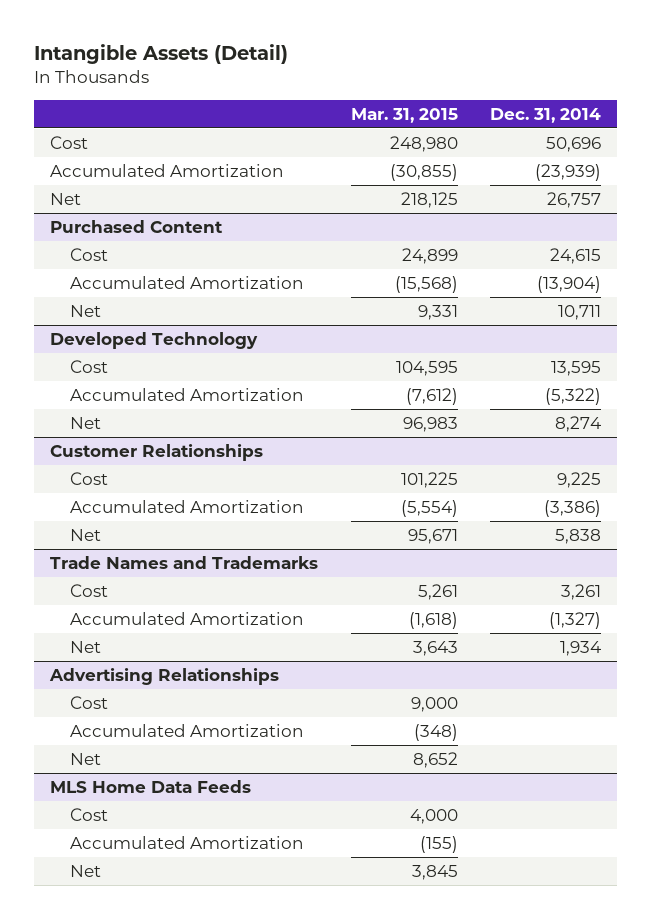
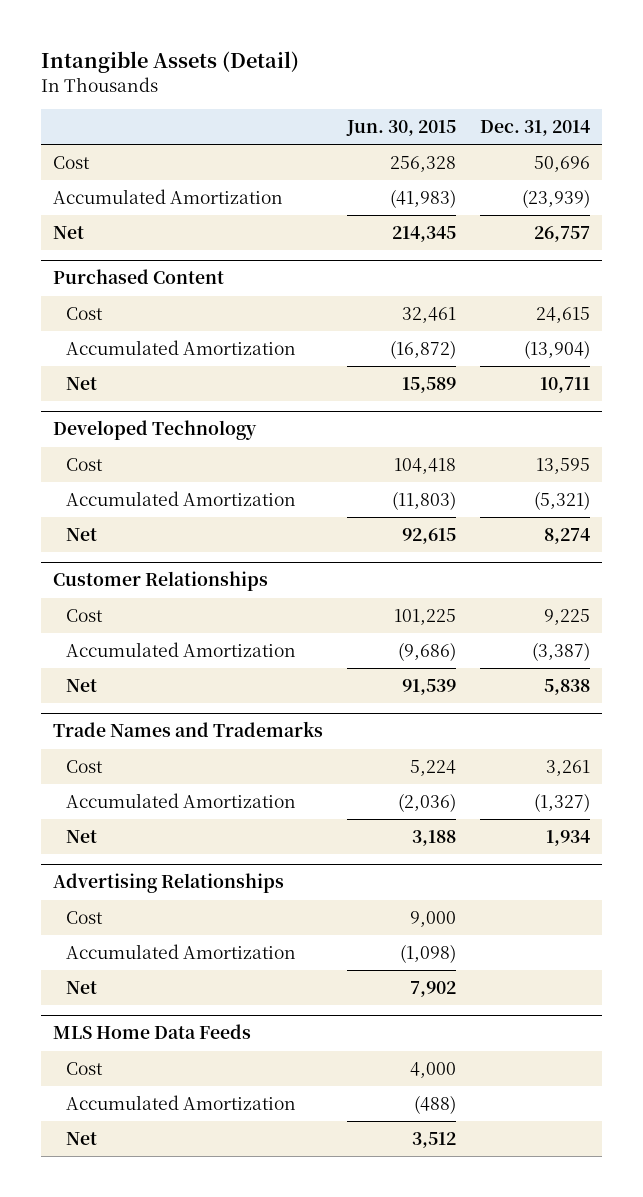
- | Mar. 31, 2015 | Dec. 31, 2014
+ | Jun. 30, 2015 | Dec. 31, 2014
@ Developed Technology
- Accumulated Amortization | (7,612) | (5,322)
+ Accumulated Amortization | (11,803) | (5,321)
@ Customer Relationships
- Accumulated Amortization | (5,554) | (3,386)
+ Accumulated Amortization | (9,686) | (3,387)

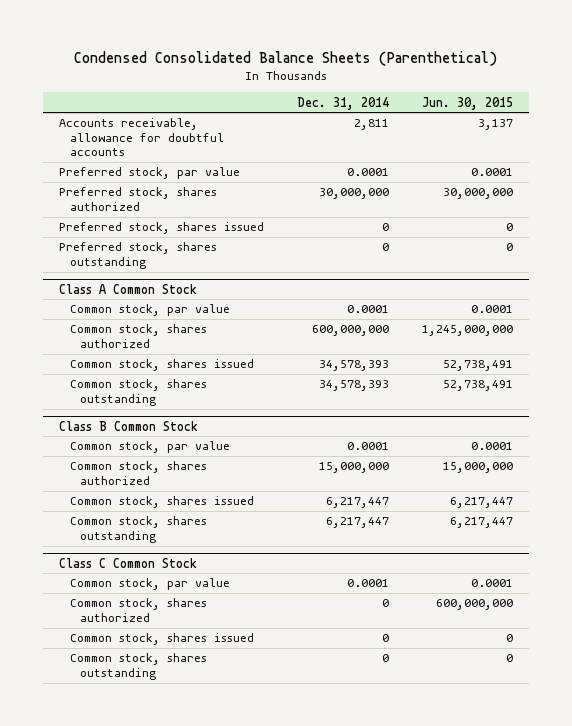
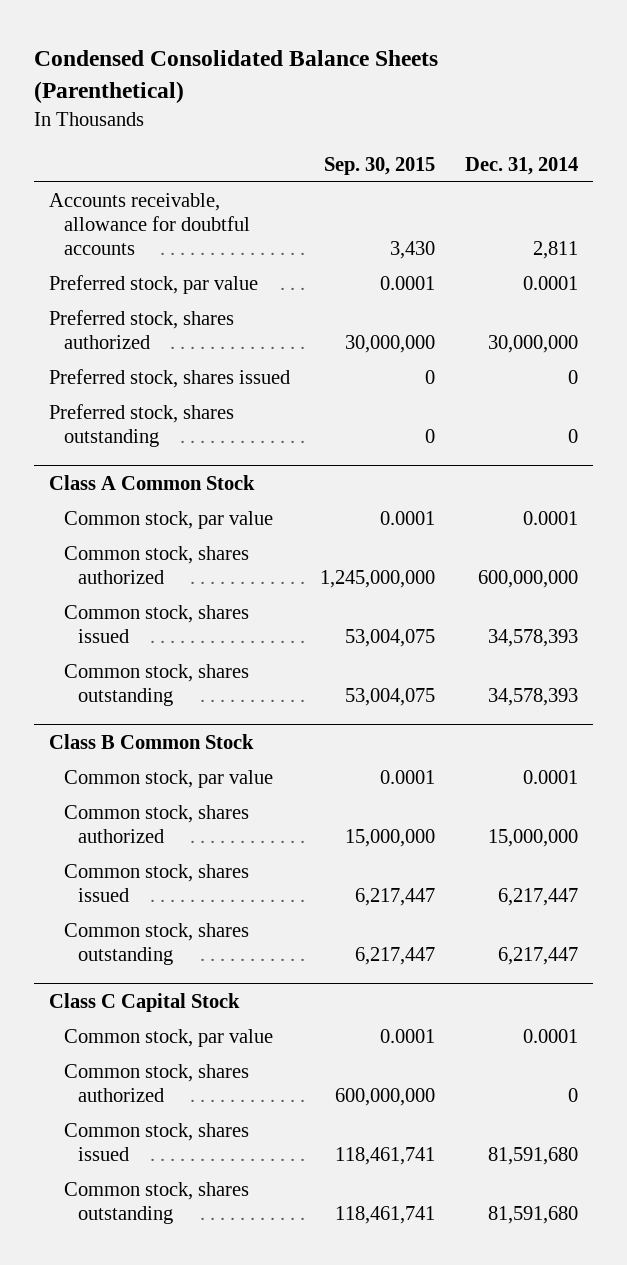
- | Dec. 31, 2014 | Jun. 30, 2015
+ | Sep. 30, 2015 | Dec. 31, 2014
- Class C Common Stock
+ Class C Capital Stock
- Common stock, shares issued | 0 | 0
- Common stock, shares outstanding | 0 | 0
+ Common stock, shares issued | 118,461,741 | 81,591,680
+ Common stock, shares outstanding | 118,461,741 | 81,591,680

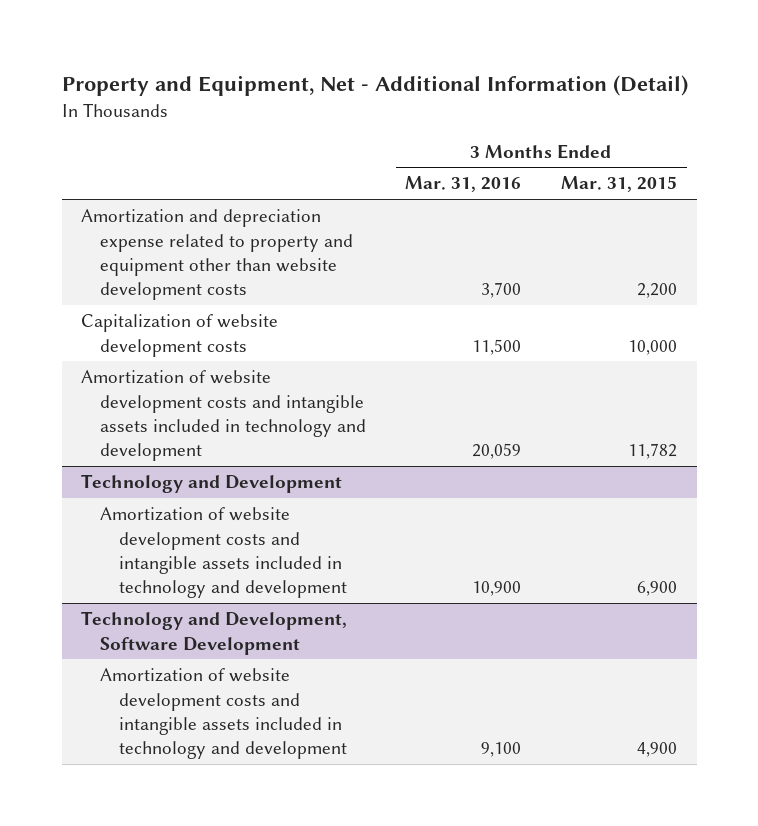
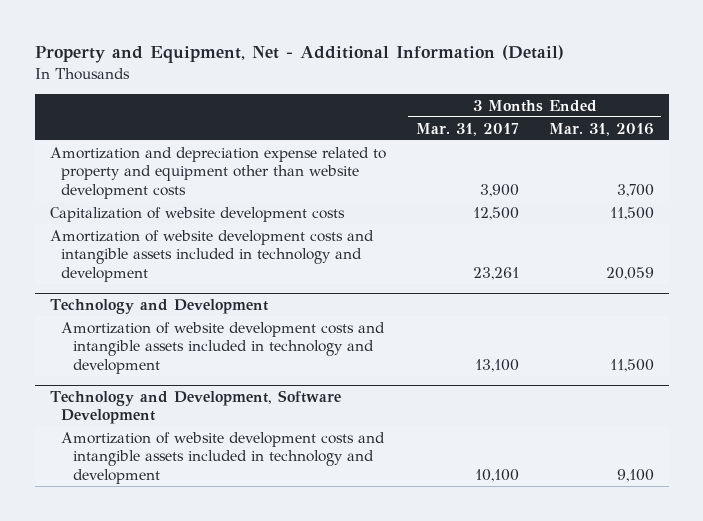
- | 3 Months Ended Mar. 31, 2016 | 3 Months Ended Mar. 31, 2015
+ | 3 Months Ended Mar. 31, 2017 | 3 Months Ended Mar. 31, 2016
@ Technology and Development
- Amortization of website development costs and intangible assets included in technology and development | 10,900 | 6,900
+ Amortization of website development costs and intangible assets included in technology and development | 13,100 | 11,500

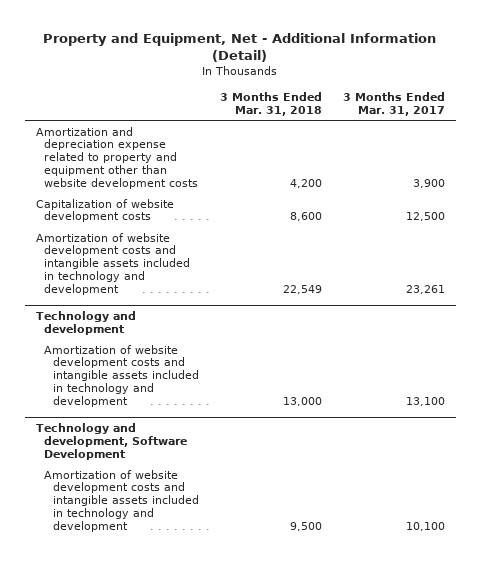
- | 3 Months Ended Mar. 31, 2017 | 3 Months Ended Mar. 31, 2016
+ | 3 Months Ended Mar. 31, 2018 | 3 Months Ended Mar. 31, 2017
- Technology and Development
+ Technology and development
- Technology and Development, Software Development
+ Technology and development, Software Development

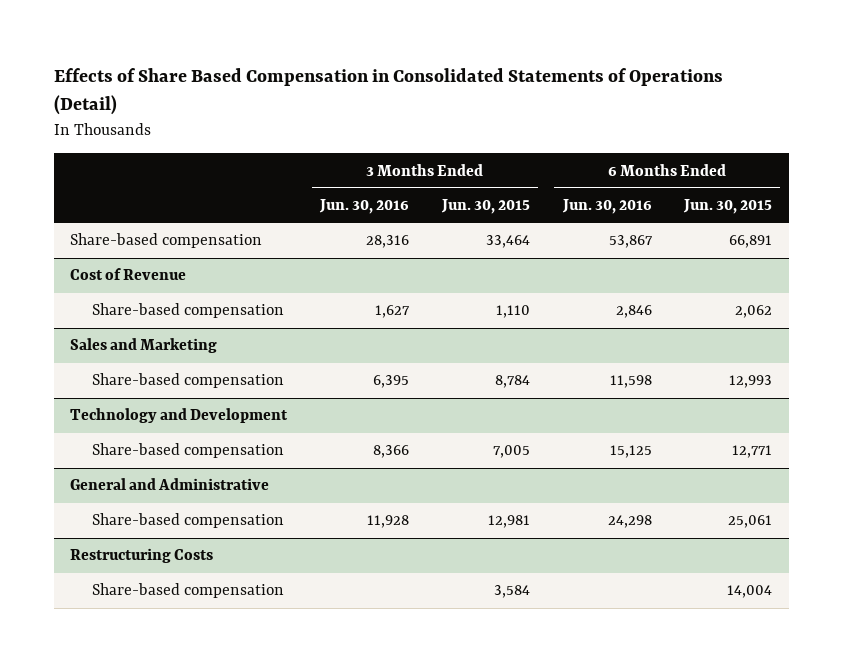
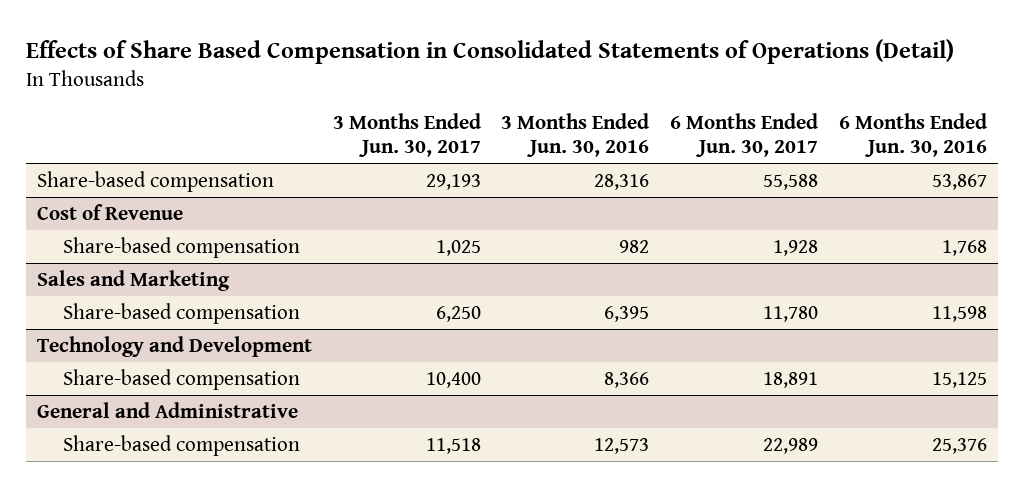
- | 3 Months Ended Jun. 30, 2016 | 3 Months Ended Jun. 30, 2015 | 6 Months Ended Jun. 30, 2016 | 6 Months Ended Jun. 30, 2015
+ | 3 Months Ended Jun. 30, 2017 | 3 Months Ended Jun. 30, 2016 | 6 Months Ended Jun. 30, 2017 | 6 Months Ended Jun. 30, 2016
@ Cost of Revenue
- Share-based compensation | 1,627 | 1,110 | 2,846 | 2,062
+ Share-based compensation | 1,025 | 982 | 1,928 | 1,768
@ General and Administrative
- Share-based compensation | 11,928 | 12,981 | 24,298 | 25,061
- Restructuring Costs
- Share-based compensation | | 3,584 | | 14,004
@ General and Administrative
+ Share-based compensation | 11,518 | 12,573 | 22,989 | 25,376

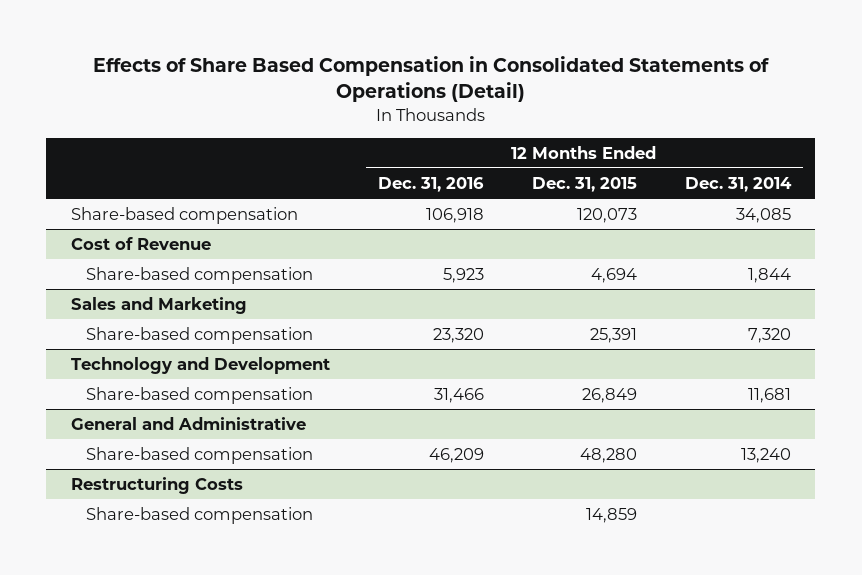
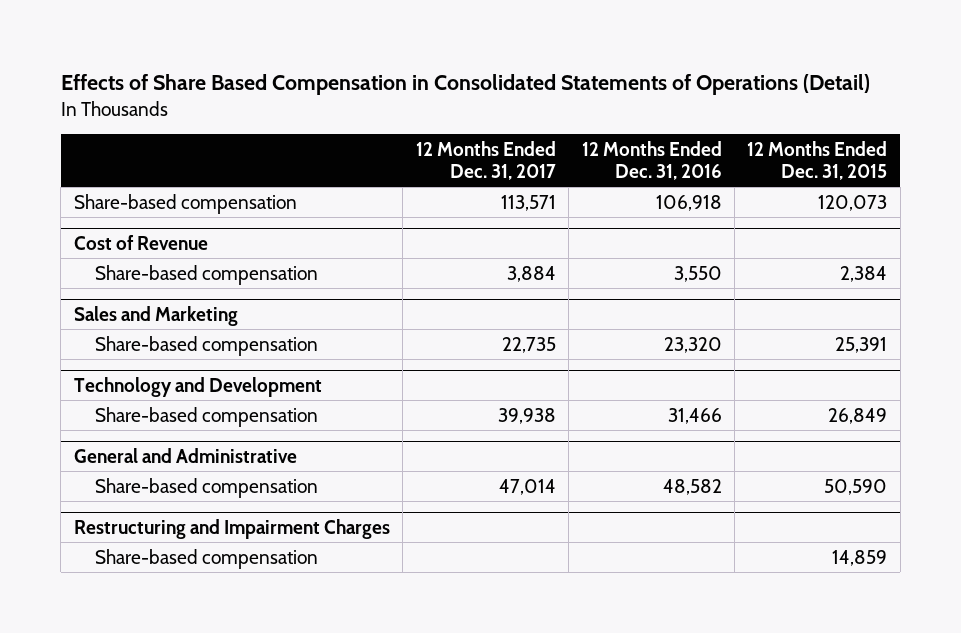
- | 12 Months Ended Dec. 31, 2016 | 12 Months Ended Dec. 31, 2015 | 12 Months Ended Dec. 31, 2014
+ | 12 Months Ended Dec. 31, 2017 | 12 Months Ended Dec. 31, 2016 | 12 Months Ended Dec. 31, 2015
@ Cost of Revenue
- Share-based compensation | 5,923 | 4,694 | 1,844
+ Share-based compensation | 3,884 | 3,550 | 2,384
@ General and Administrative
- Share-based compensation | 46,209 | 48,280 | 13,240
- Restructuring Costs
@ General and Administrative
+ Share-based compensation | 47,014 | 48,582 | 50,590
+ Restructuring and Impairment Charges

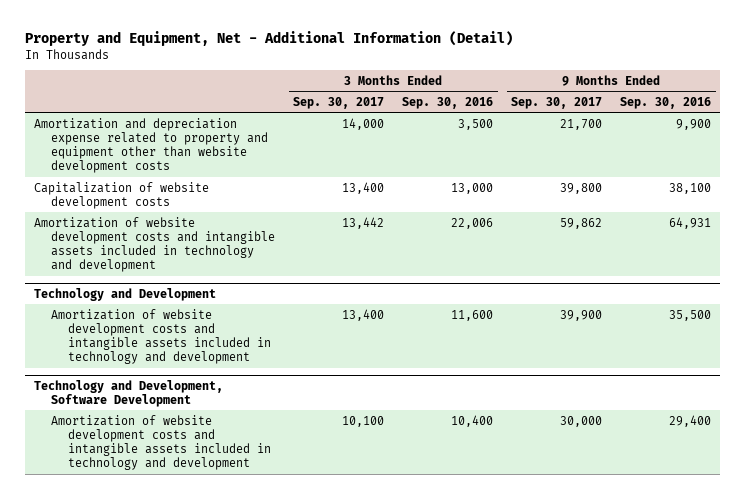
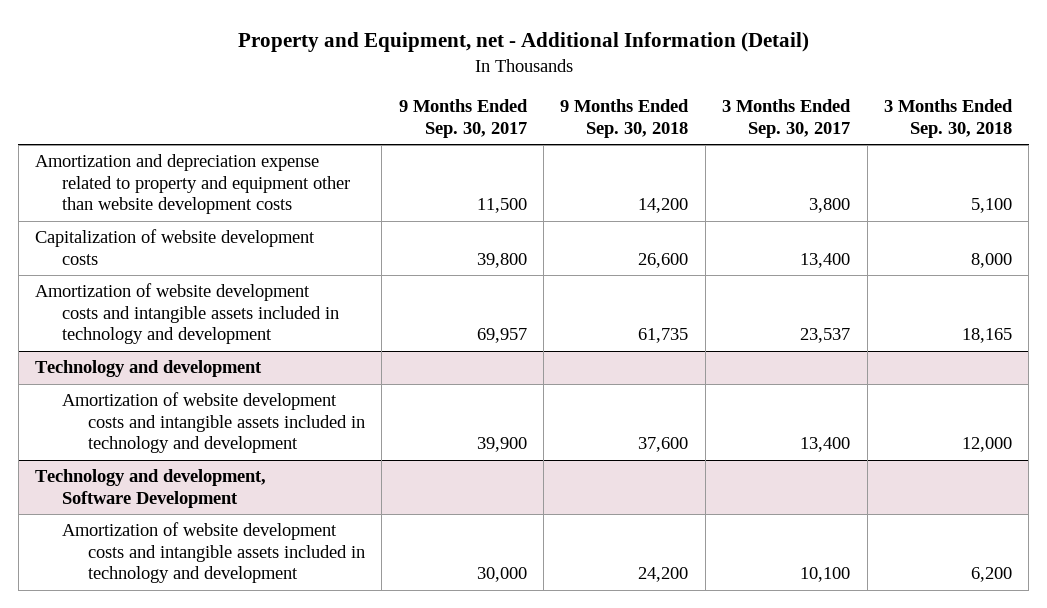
- Property and Equipment, Net - Additional Information (Detail)
+ Property and Equipment, net - Additional Information (Detail)
- | 3 Months Ended Sep. 30, 2017 | 3 Months Ended Sep. 30, 2016 | 9 Months Ended Sep. 30, 2017 | 9 Months Ended Sep. 30, 2016
+ | 9 Months Ended Sep. 30, 2017 | 9 Months Ended Sep. 30, 2018 | 3 Months Ended Sep. 30, 2017 | 3 Months Ended Sep. 30, 2018
- Amortization and depreciation expense related to property and equipment other than website development costs | 14,000 | 3,500 | 21,700 | 9,900
+ Amortization and depreciation expense related to property and equipment other than website development costs | 11,500 | 14,200 | 3,800 | 5,100
- Amortization of website development costs and intangible assets included in technology and development | 13,442 | 22,006 | 59,862 | 64,931
- Technology and Development
+ Amortization of website development costs and intangible assets included in technology and development | 69,957 | 61,735 | 23,537 | 18,165
+ Technology and development
- Technology and Development, Software Development
+ Technology and development, Software Development

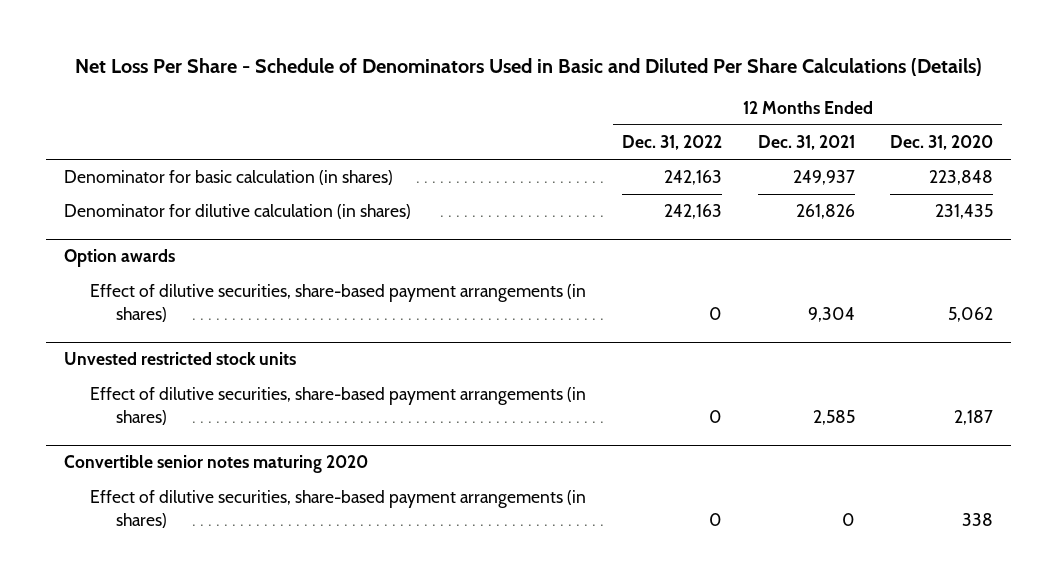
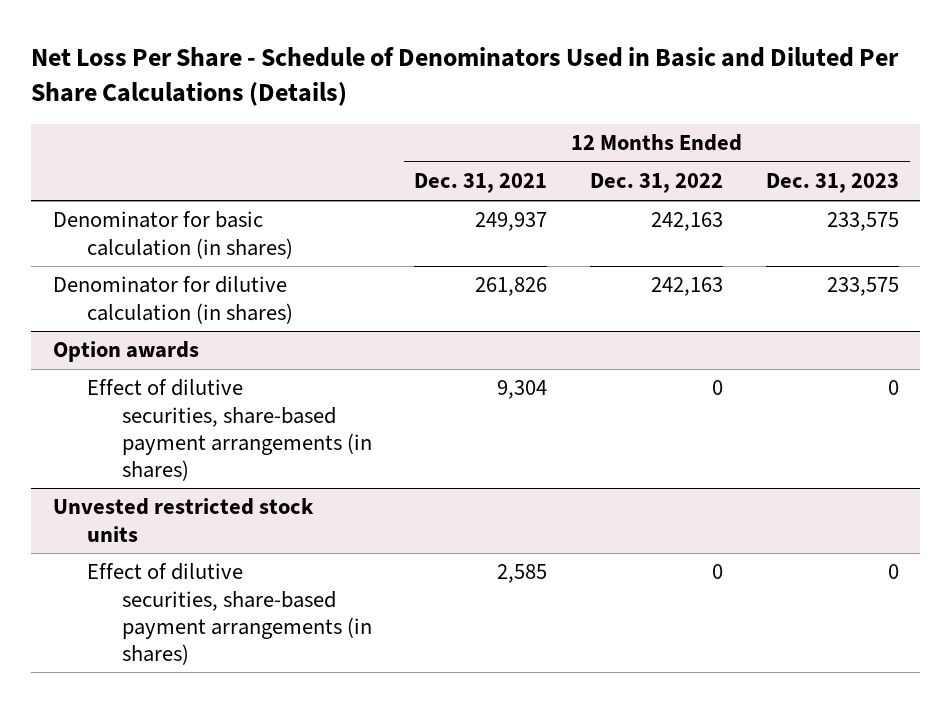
- | 12 Months Ended Dec. 31, 2022 | 12 Months Ended Dec. 31, 2021 | 12 Months Ended Dec. 31, 2020
+ | 12 Months Ended Dec. 31, 2021 | 12 Months Ended Dec. 31, 2022 | 12 Months Ended Dec. 31, 2023
- Convertible senior notes maturing 2020
- Effect of dilutive securities, share-based payment arrangements (in shares) | 0 | 0 | 338

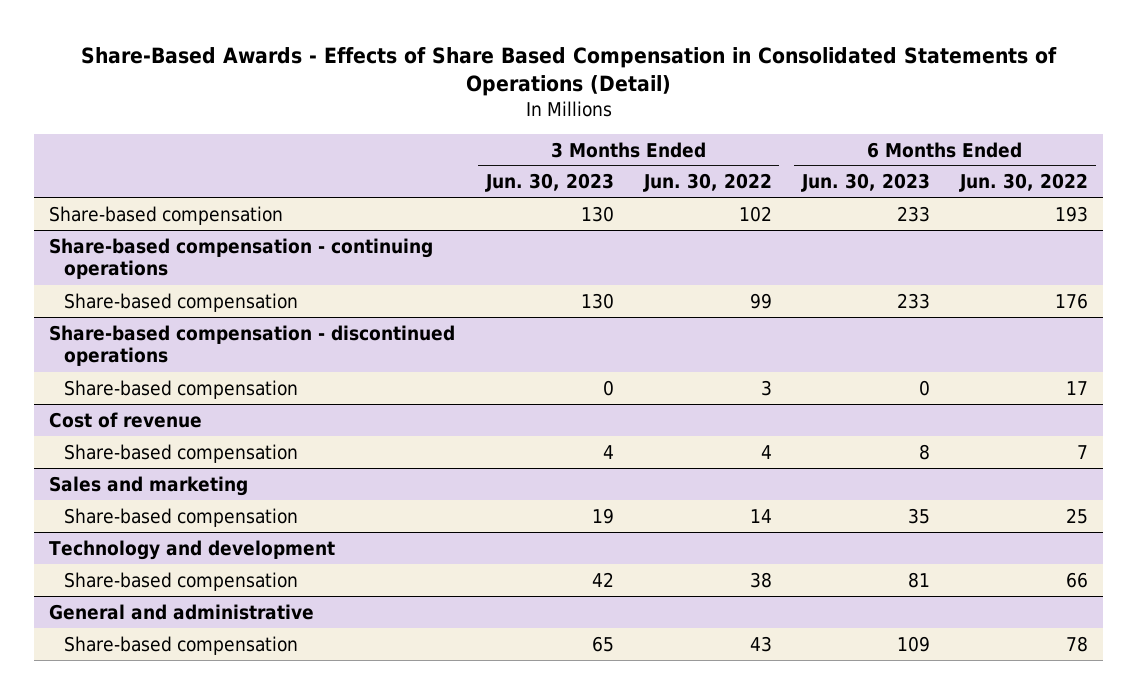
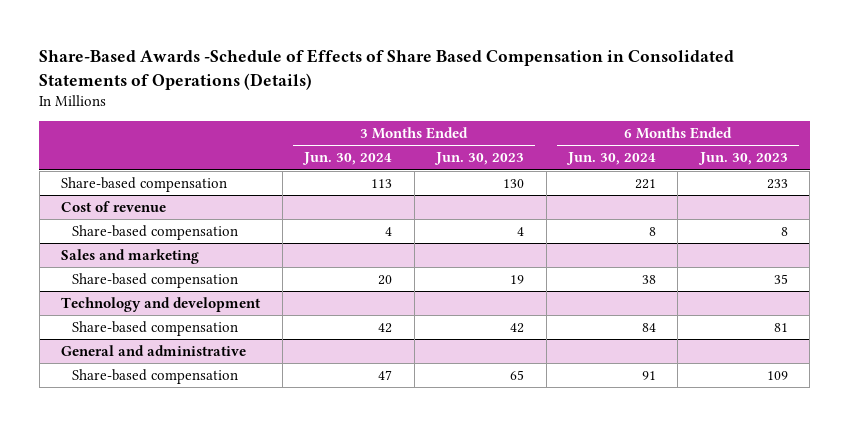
- Share-Based Awards - Effects of Share Based Compensation in Consolidated Statements of Operations (Detail)
+ Share-Based Awards -Schedule of Effects of Share Based Compensation in Consolidated Statements of Operations (Details)
- | 3 Months Ended Jun. 30, 2023 | 3 Months Ended Jun. 30, 2022 | 6 Months Ended Jun. 30, 2023 | 6 Months Ended Jun. 30, 2022
+ | 3 Months Ended Jun. 30, 2024 | 3 Months Ended Jun. 30, 2023 | 6 Months Ended Jun. 30, 2024 | 6 Months Ended Jun. 30, 2023
- Share-based compensation - continuing operations
- Share-based compensation | 130 | 99 | 233 | 176
- Share-based compensation - discontinued operations
- Share-based compensation | 0 | 3 | 0 | 17

